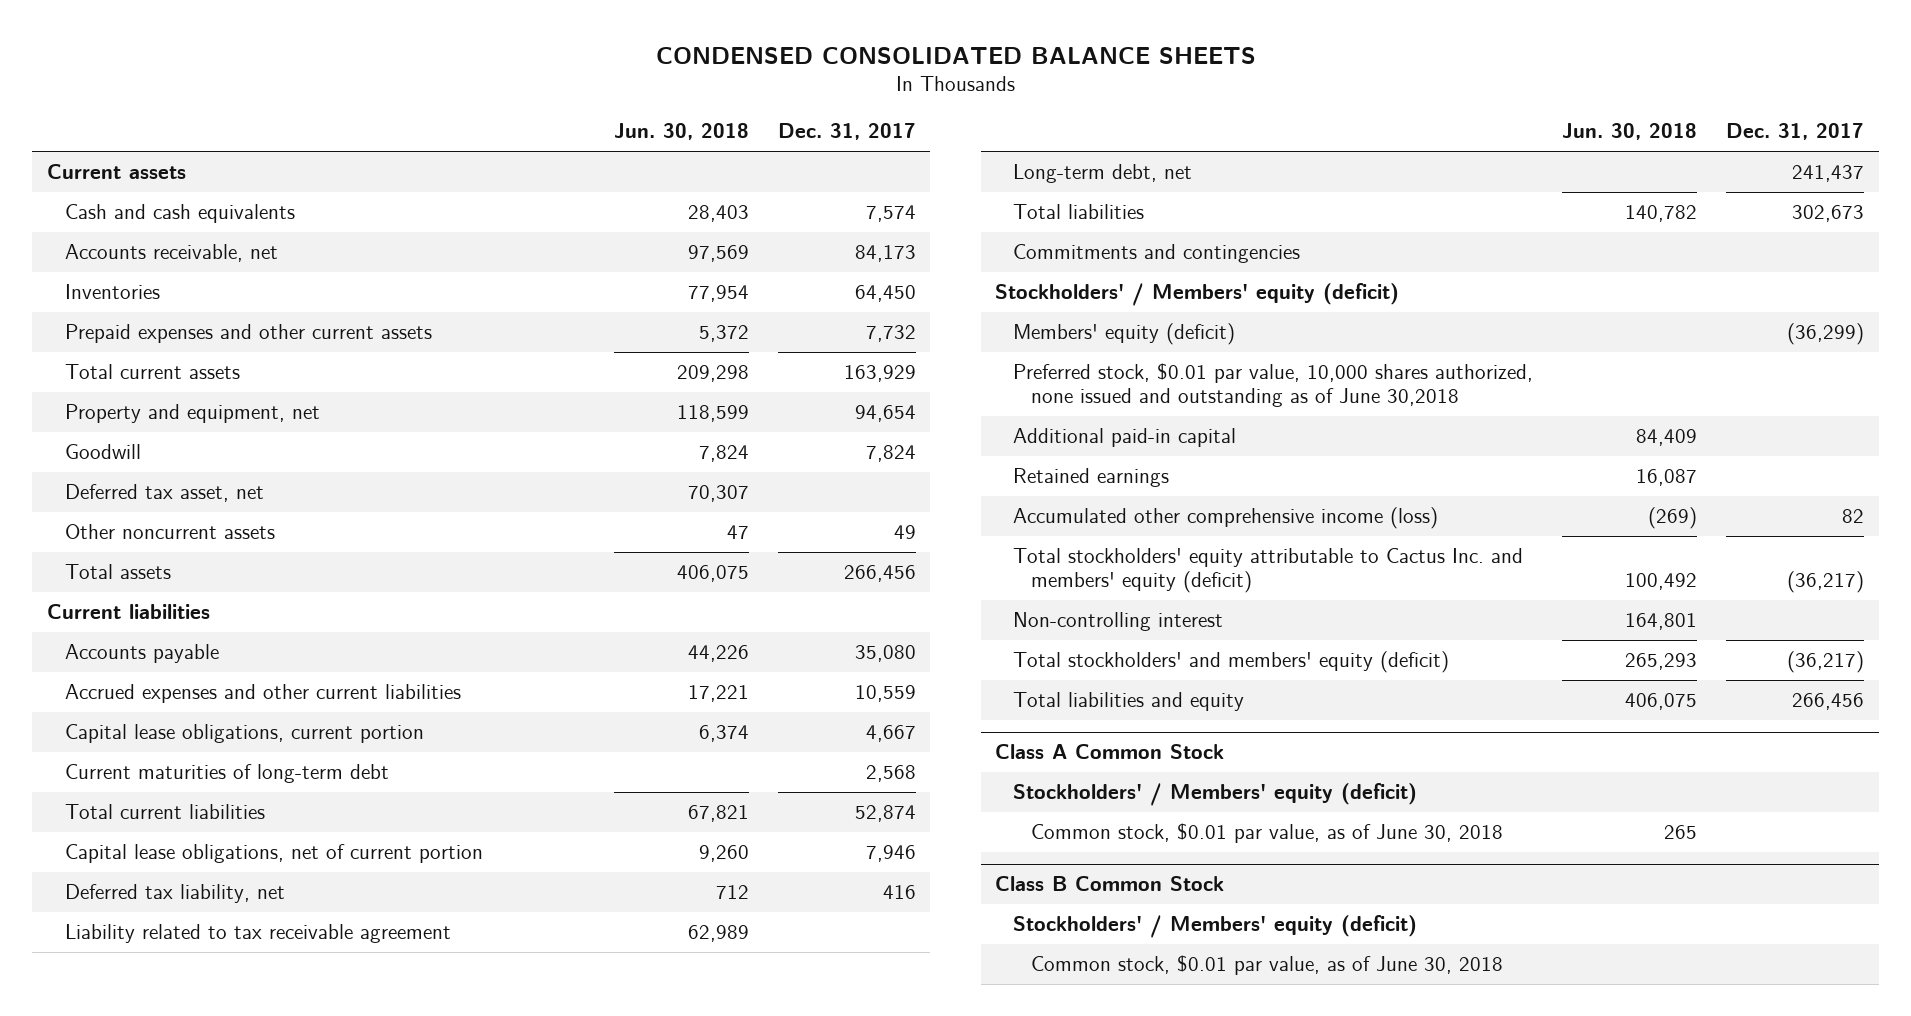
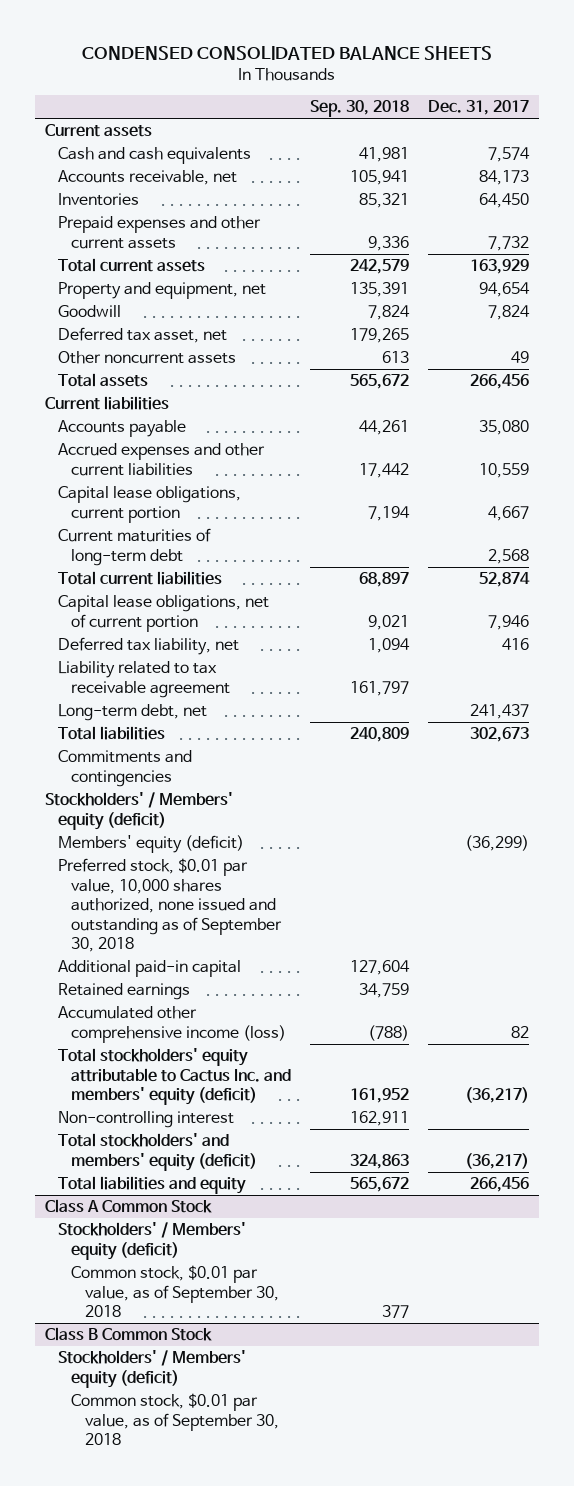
- | Jun. 30, 2018 | Dec. 31, 2017
+ | Sep. 30, 2018 | Dec. 31, 2017
- Preferred stock, $0.01 par value, 10,000 shares authorized, none issued and outstanding as of June 30,2018
+ Preferred stock, $0.01 par value, 10,000 shares authorized, none issued and outstanding as of September 30, 2018
@ Class A Common Stock
- Common stock, $0.01 par value, as of June 30, 2018 | 265 |
+ Common stock, $0.01 par value, as of September 30, 2018 | 377 |
@ Class B Common Stock
- Common stock, $0.01 par value, as of June 30, 2018
+ Common stock, $0.01 par value, as of September 30, 2018

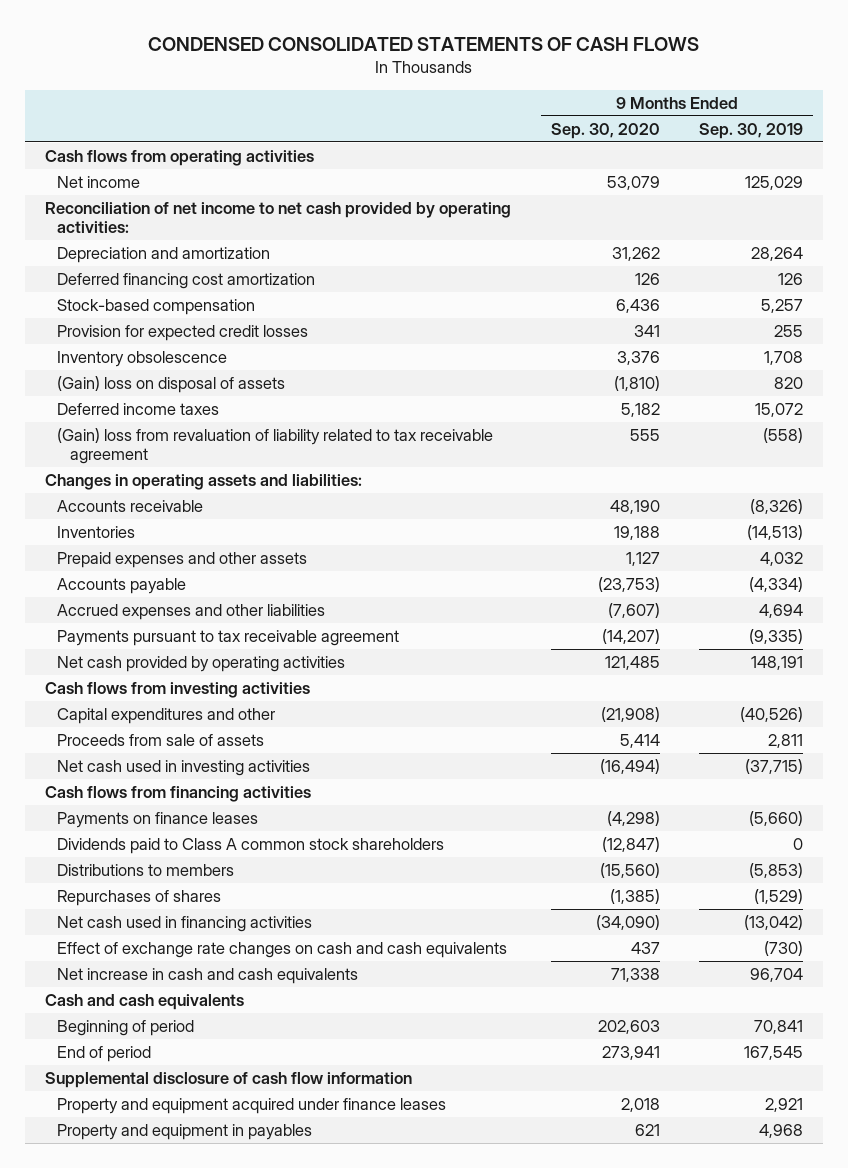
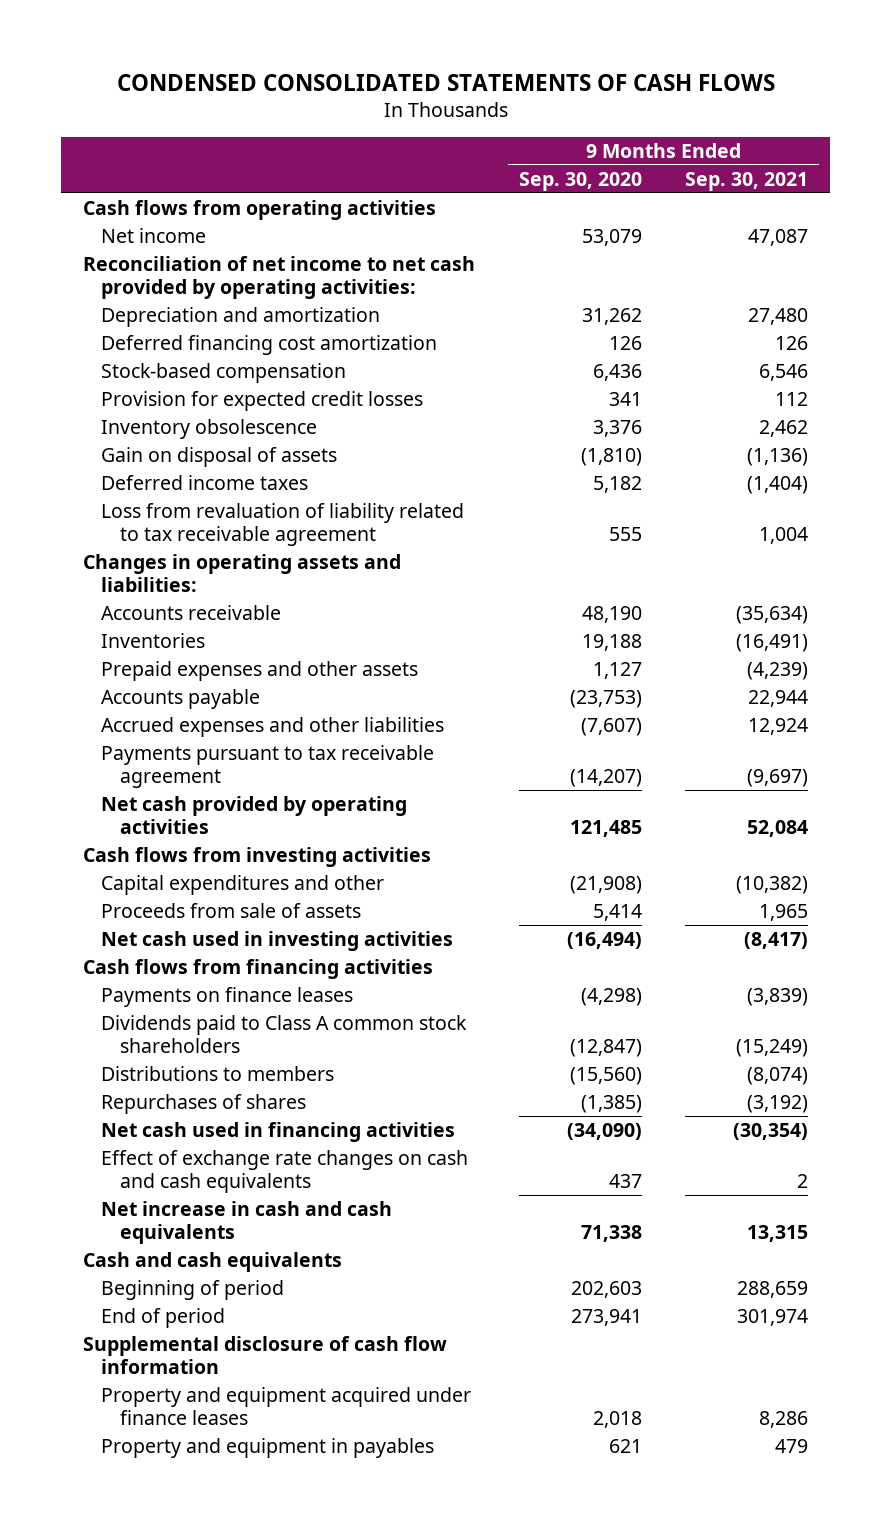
- | 9 Months Ended Sep. 30, 2020 | 9 Months Ended Sep. 30, 2019
+ | 9 Months Ended Sep. 30, 2020 | 9 Months Ended Sep. 30, 2021
- (Gain) loss on disposal of assets | (1,810) | 820
+ Gain on disposal of assets | (1,810) | (1,136)
- (Gain) loss from revaluation of liability related to tax receivable agreement | 555 | (558)
+ Loss from revaluation of liability related to tax receivable agreement | 555 | 1,004

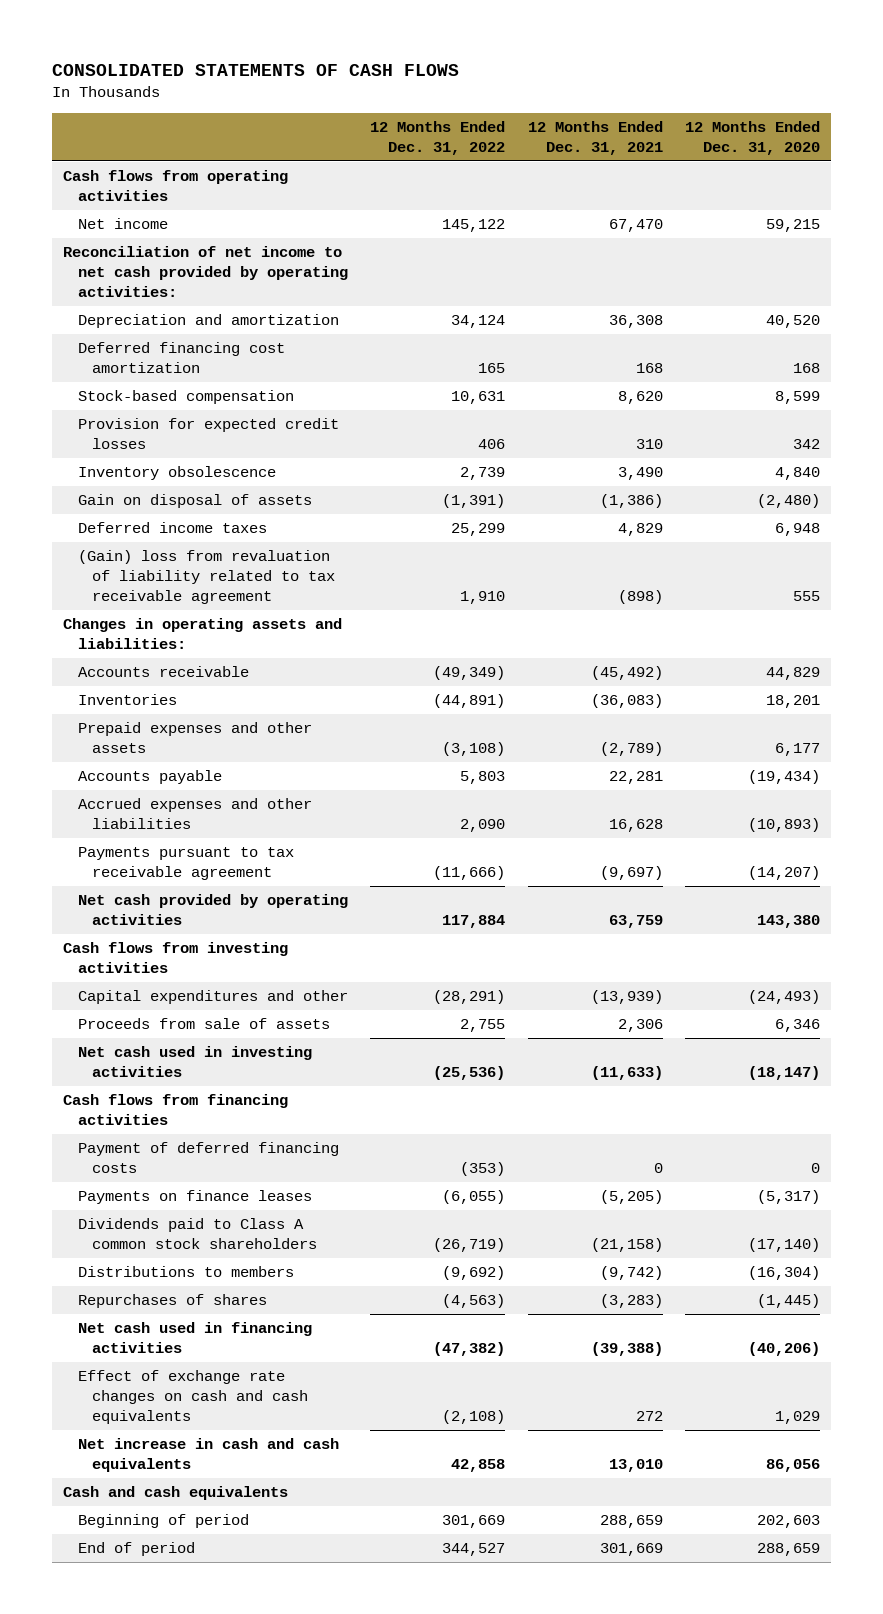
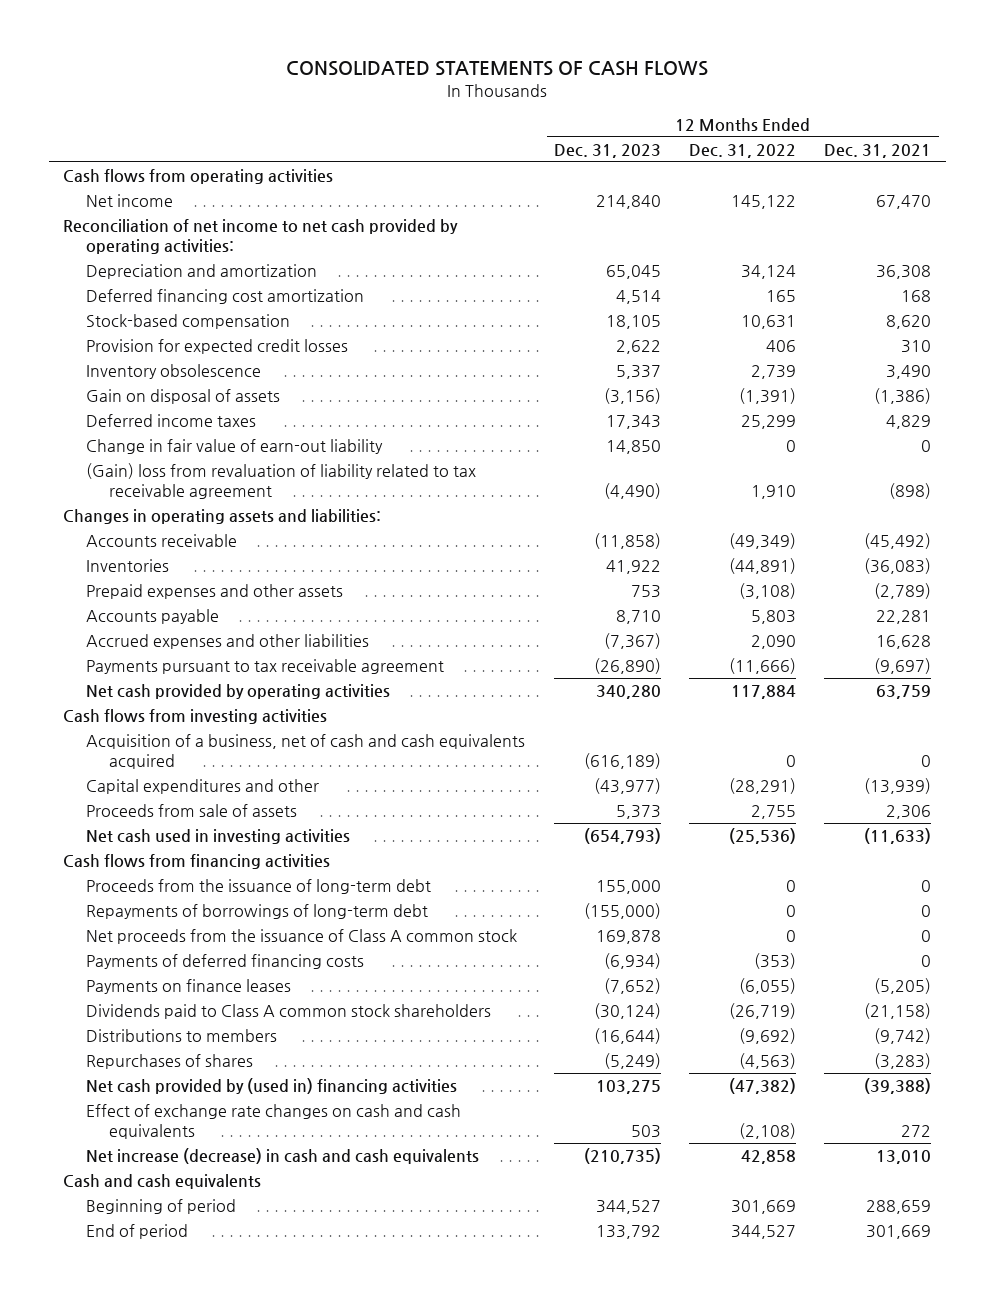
- | 12 Months Ended Dec. 31, 2022 | 12 Months Ended Dec. 31, 2021 | 12 Months Ended Dec. 31, 2020
+ | 12 Months Ended Dec. 31, 2023 | 12 Months Ended Dec. 31, 2022 | 12 Months Ended Dec. 31, 2021
+ Change in fair value of earn-out liability | 14,850 | 0 | 0
+ Acquisition of a business, net of cash and cash equivalents acquired | (616,189) | 0 | 0
- Payment of deferred financing costs | (353) | 0 | 0
+ Proceeds from the issuance of long-term debt | 155,000 | 0 | 0
+ Repayments of borrowings of long-term debt | (155,000) | 0 | 0
+ Net proceeds from the issuance of Class A common stock | 169,878 | 0 | 0
+ Payments of deferred financing costs | (6,934) | (353) | 0
- Net cash used in financing activities | (47,382) | (39,388) | (40,206)
+ Net cash provided by (used in) financing activities | 103,275 | (47,382) | (39,388)
- Net increase in cash and cash equivalents | 42,858 | 13,010 | 86,056
+ Net increase (decrease) in cash and cash equivalents | (210,735) | 42,858 | 13,010

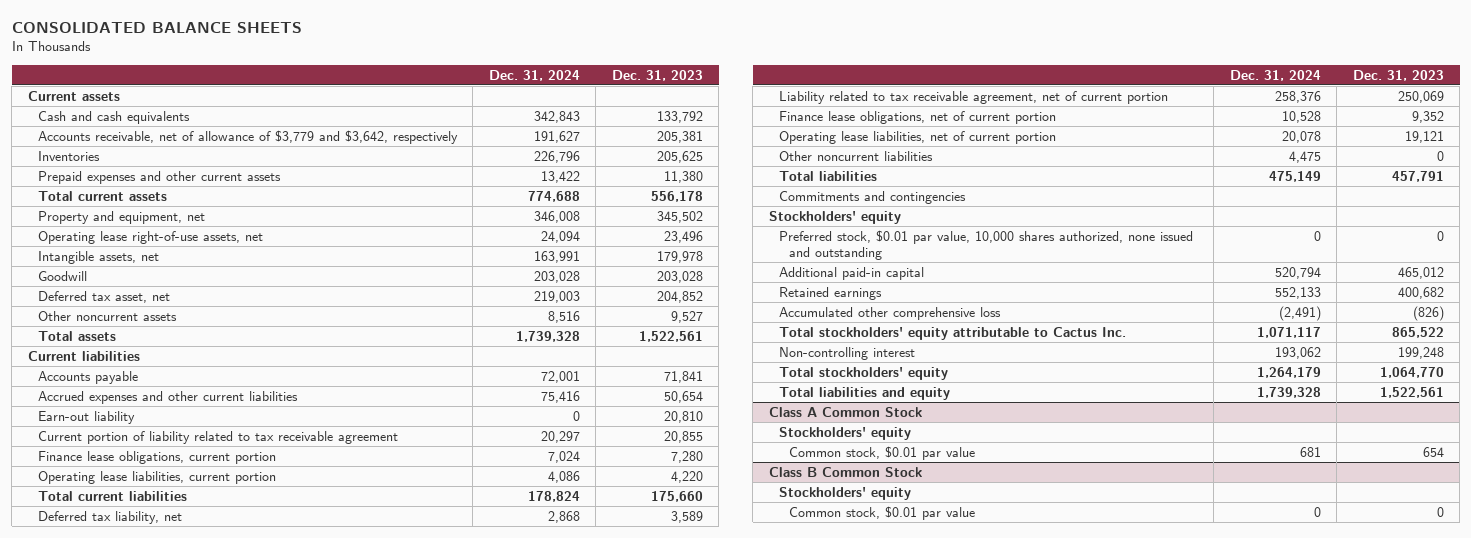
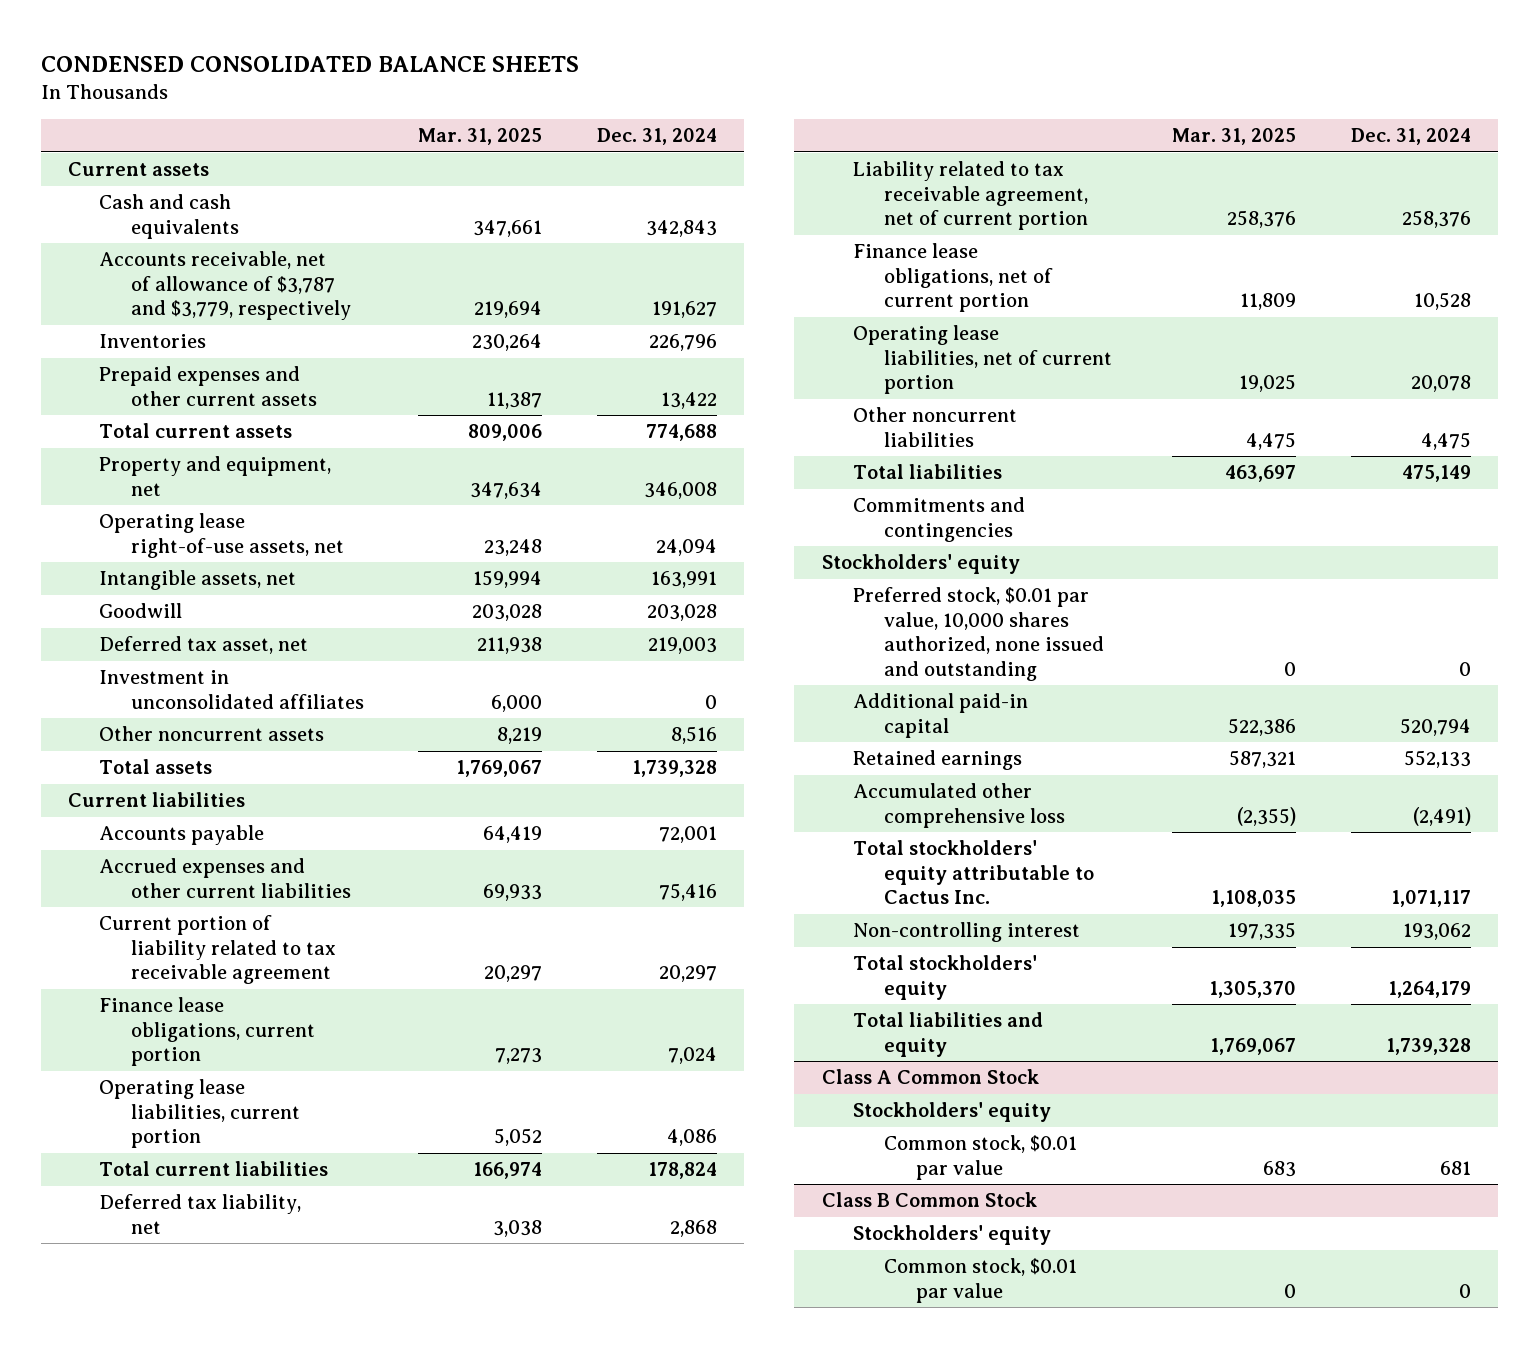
- CONSOLIDATED BALANCE SHEETS
+ CONDENSED CONSOLIDATED BALANCE SHEETS
- | Dec. 31, 2024 | Dec. 31, 2023
+ | Mar. 31, 2025 | Dec. 31, 2024
- Accounts receivable, net of allowance of $3,779 and $3,642, respectively | 191,627 | 205,381
+ Accounts receivable, net of allowance of $3,787 and $3,779, respectively | 219,694 | 191,627
+ Investment in unconsolidated affiliates | 6,000 | 0
- Earn-out liability | 0 | 20,810

